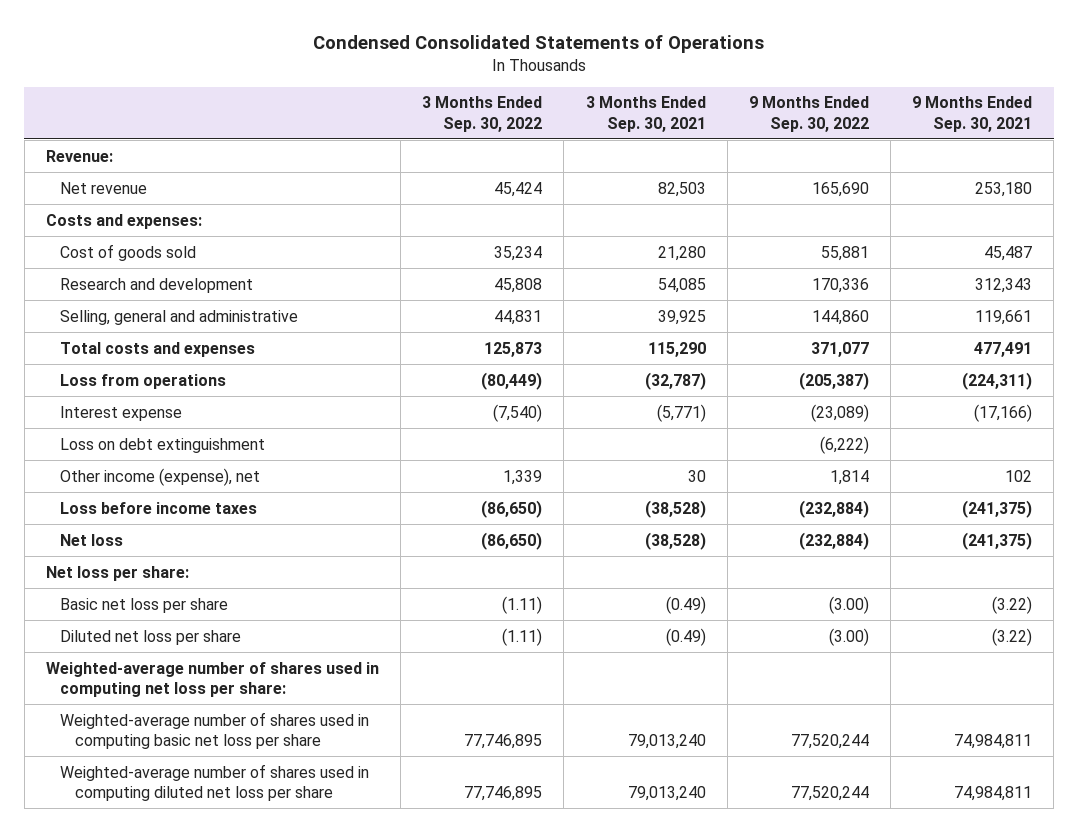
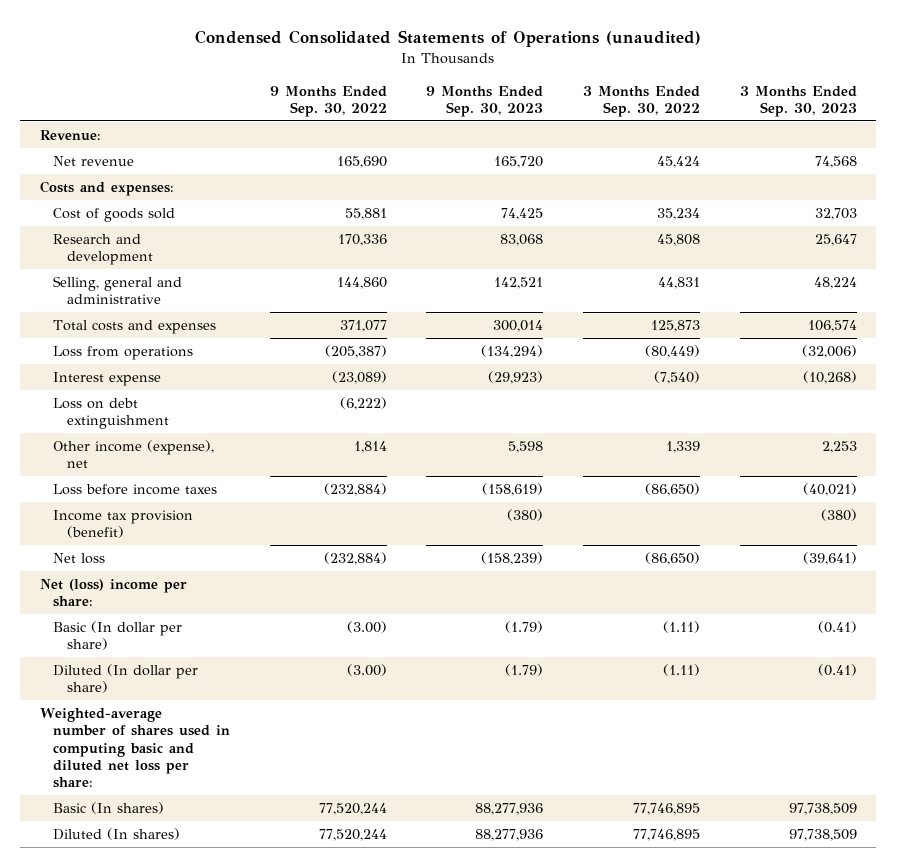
- Condensed Consolidated Statements of Operations
+ Condensed Consolidated Statements of Operations (unaudited)
- | 3 Months Ended Sep. 30, 2022 | 3 Months Ended Sep. 30, 2021 | 9 Months Ended Sep. 30, 2022 | 9 Months Ended Sep. 30, 2021
+ | 9 Months Ended Sep. 30, 2022 | 9 Months Ended Sep. 30, 2023 | 3 Months Ended Sep. 30, 2022 | 3 Months Ended Sep. 30, 2023
+ Income tax provision (benefit) | | (380) | | (380)
- Net loss per share:
- Basic net loss per share | (1.11) | (0.49) | (3.00) | (3.22)
- Diluted net loss per share | (1.11) | (0.49) | (3.00) | (3.22)
- Weighted-average number of shares used in computing net loss per share:
- Weighted-average number of shares used in computing basic net loss per share | 77,746,895 | 79,013,240 | 77,520,244 | 74,984,811
- Weighted-average number of shares used in computing diluted net loss per share | 77,746,895 | 79,013,240 | 77,520,244 | 74,984,811
+ Net (loss) income per share:
+ Basic (In dollar per share) | (3.00) | (1.79) | (1.11) | (0.41)
+ Diluted (In dollar per share) | (3.00) | (1.79) | (1.11) | (0.41)
+ Weighted-average number of shares used in computing basic and diluted net loss per share:
+ Basic (In shares) | 77,520,244 | 88,277,936 | 77,746,895 | 97,738,509
+ Diluted (In shares) | 77,520,244 | 88,277,936 | 77,746,895 | 97,738,509

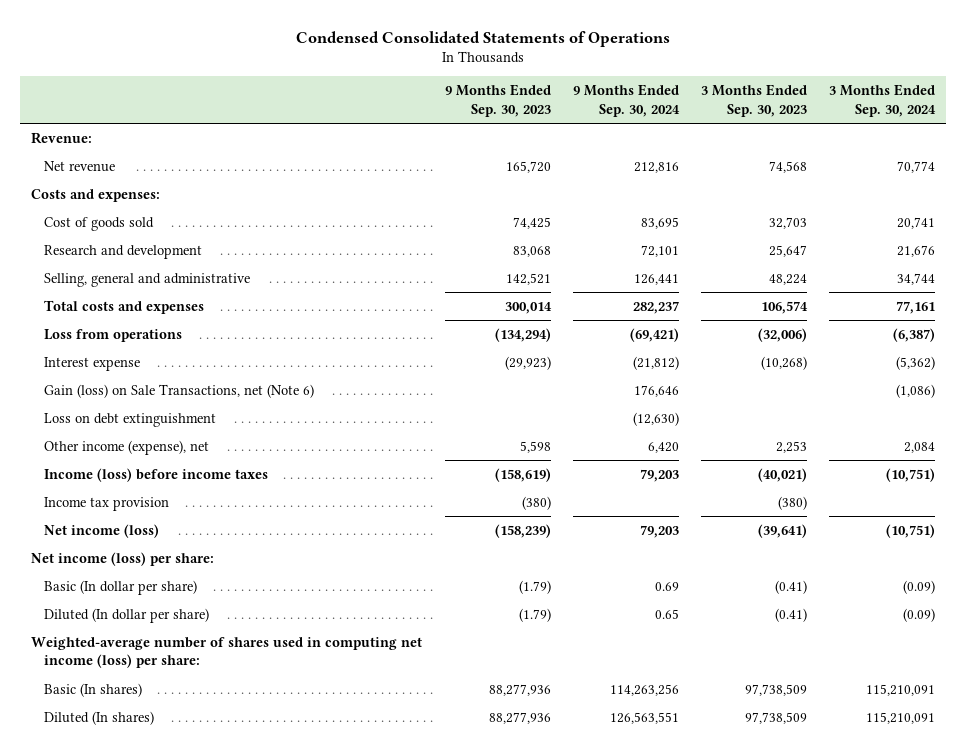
- Condensed Consolidated Statements of Operations (unaudited)
+ Condensed Consolidated Statements of Operations
- | 9 Months Ended Sep. 30, 2022 | 9 Months Ended Sep. 30, 2023 | 3 Months Ended Sep. 30, 2022 | 3 Months Ended Sep. 30, 2023
+ | 9 Months Ended Sep. 30, 2023 | 9 Months Ended Sep. 30, 2024 | 3 Months Ended Sep. 30, 2023 | 3 Months Ended Sep. 30, 2024
+ Gain (loss) on Sale Transactions, net (Note 6) | | 176,646 | | (1,086)
- Loss before income taxes | (232,884) | (158,619) | (86,650) | (40,021)
- Income tax provision (benefit) | | (380) | | (380)
- Net loss | (232,884) | (158,239) | (86,650) | (39,641)
- Net (loss) income per share:
+ Income (loss) before income taxes | (158,619) | 79,203 | (40,021) | (10,751)
+ Income tax provision | (380) | | (380) |
+ Net income (loss) | (158,239) | 79,203 | (39,641) | (10,751)
+ Net income (loss) per share:
- Weighted-average number of shares used in computing basic and diluted net loss per share:
+ Weighted-average number of shares used in computing net income (loss) per share:

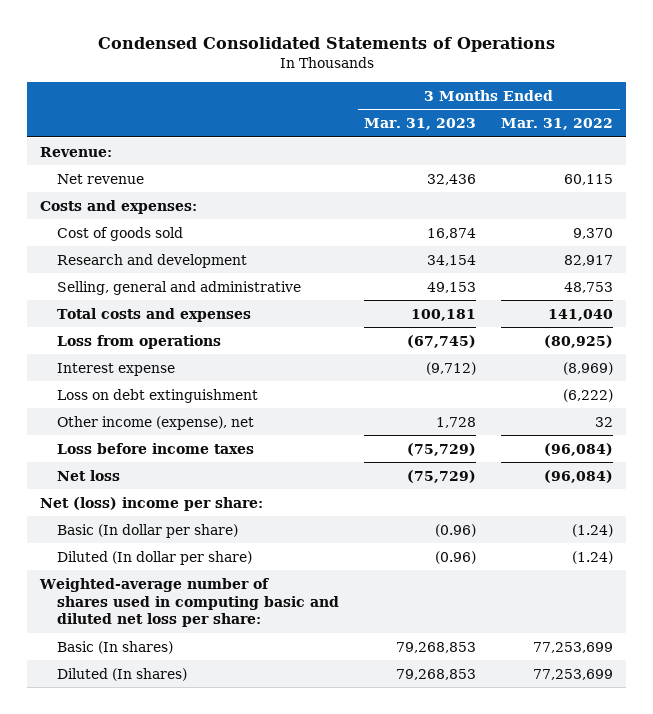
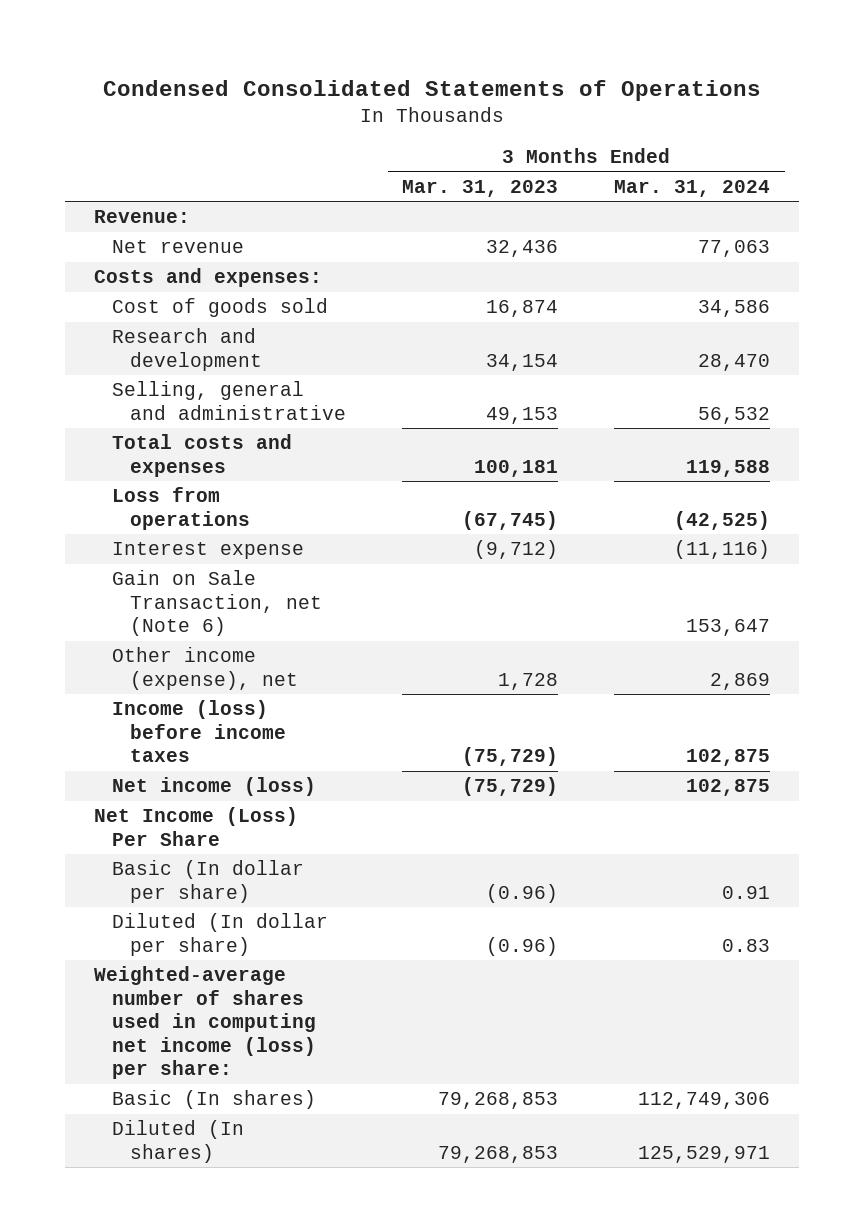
- | 3 Months Ended Mar. 31, 2023 | 3 Months Ended Mar. 31, 2022
+ | 3 Months Ended Mar. 31, 2023 | 3 Months Ended Mar. 31, 2024
- Loss on debt extinguishment | | (6,222)
+ Gain on Sale Transaction, net (Note 6) | | 153,647
- Loss before income taxes | (75,729) | (96,084)
- Net loss | (75,729) | (96,084)
- Net (loss) income per share:
+ Income (loss) before income taxes | (75,729) | 102,875
+ Net income (loss) | (75,729) | 102,875
+ Net Income (Loss) Per Share
- Weighted-average number of shares used in computing basic and diluted net loss per share:
+ Weighted-average number of shares used in computing net income (loss) per share:

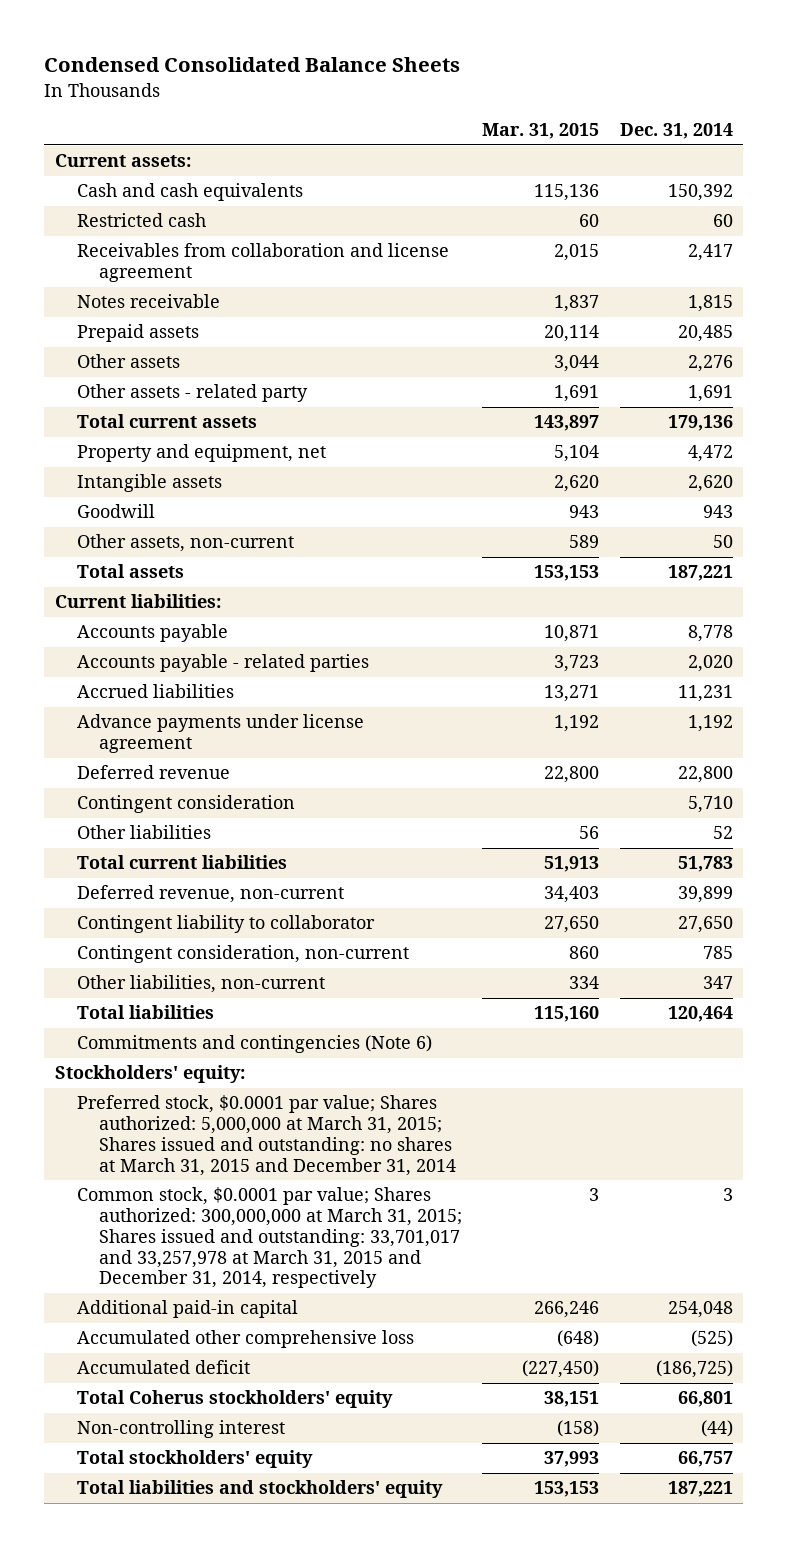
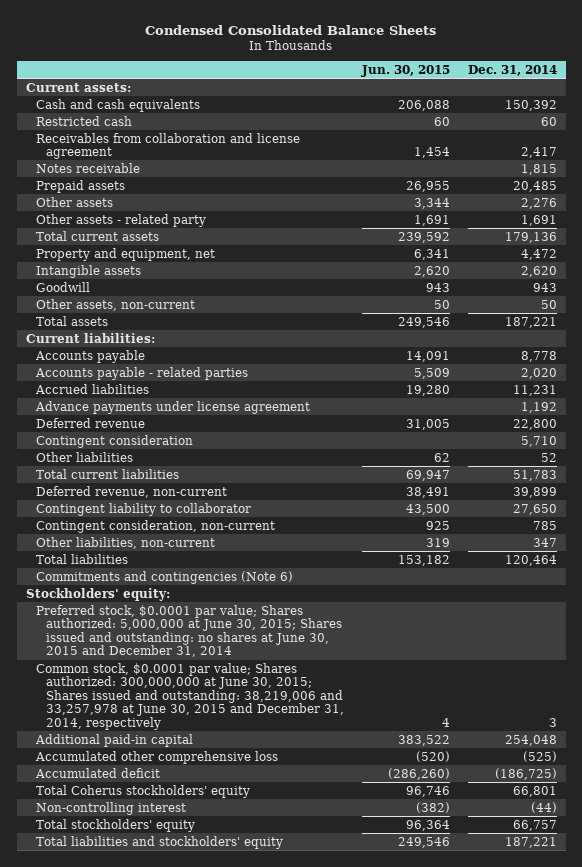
- | Mar. 31, 2015 | Dec. 31, 2014
+ | Jun. 30, 2015 | Dec. 31, 2014
- Preferred stock, $0.0001 par value; Shares authorized: 5,000,000 at March 31, 2015; Shares issued and outstanding: no shares at March 31, 2015 and December 31, 2014
- Common stock, $0.0001 par value; Shares authorized: 300,000,000 at March 31, 2015; Shares issued and outstanding: 33,701,017 and 33,257,978 at March 31, 2015 and December 31, 2014, respectively | 3 | 3
+ Preferred stock, $0.0001 par value; Shares authorized: 5,000,000 at June 30, 2015; Shares issued and outstanding: no shares at June 30, 2015 and December 31, 2014
+ Common stock, $0.0001 par value; Shares authorized: 300,000,000 at June 30, 2015; Shares issued and outstanding: 38,219,006 and 33,257,978 at June 30, 2015 and December 31, 2014, respectively | 4 | 3

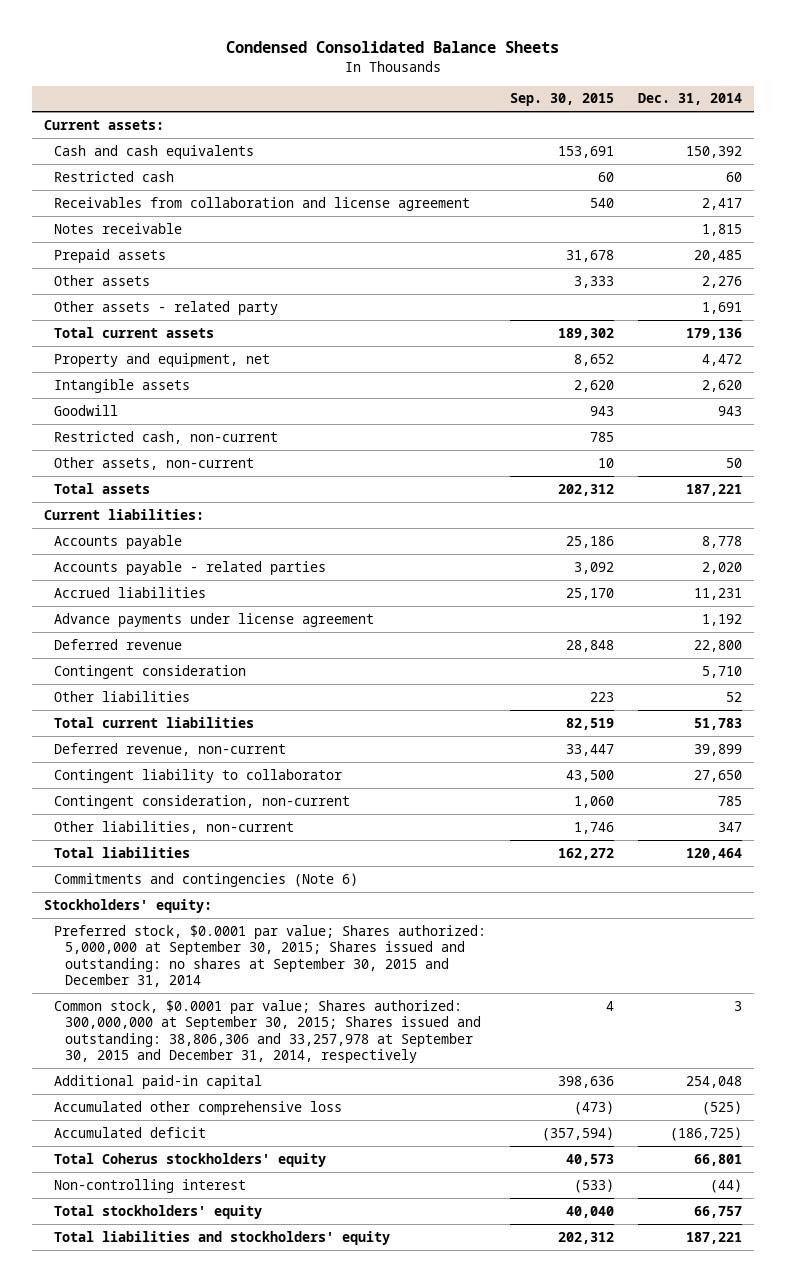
- | Jun. 30, 2015 | Dec. 31, 2014
+ | Sep. 30, 2015 | Dec. 31, 2014
+ Restricted cash, non-current | 785 |
- Preferred stock, $0.0001 par value; Shares authorized: 5,000,000 at June 30, 2015; Shares issued and outstanding: no shares at June 30, 2015 and December 31, 2014
- Common stock, $0.0001 par value; Shares authorized: 300,000,000 at June 30, 2015; Shares issued and outstanding: 38,219,006 and 33,257,978 at June 30, 2015 and December 31, 2014, respectively | 4 | 3
+ Preferred stock, $0.0001 par value; Shares authorized: 5,000,000 at September 30, 2015; Shares issued and outstanding: no shares at September 30, 2015 and December 31, 2014
+ Common stock, $0.0001 par value; Shares authorized: 300,000,000 at September 30, 2015; Shares issued and outstanding: 38,806,306 and 33,257,978 at September 30, 2015 and December 31, 2014, respectively | 4 | 3

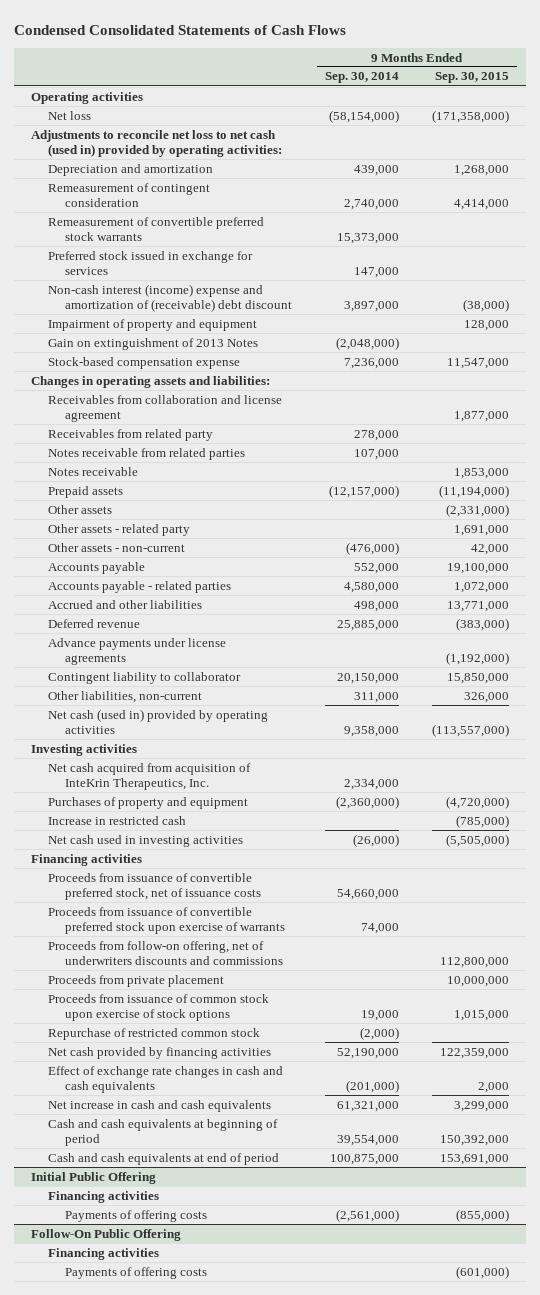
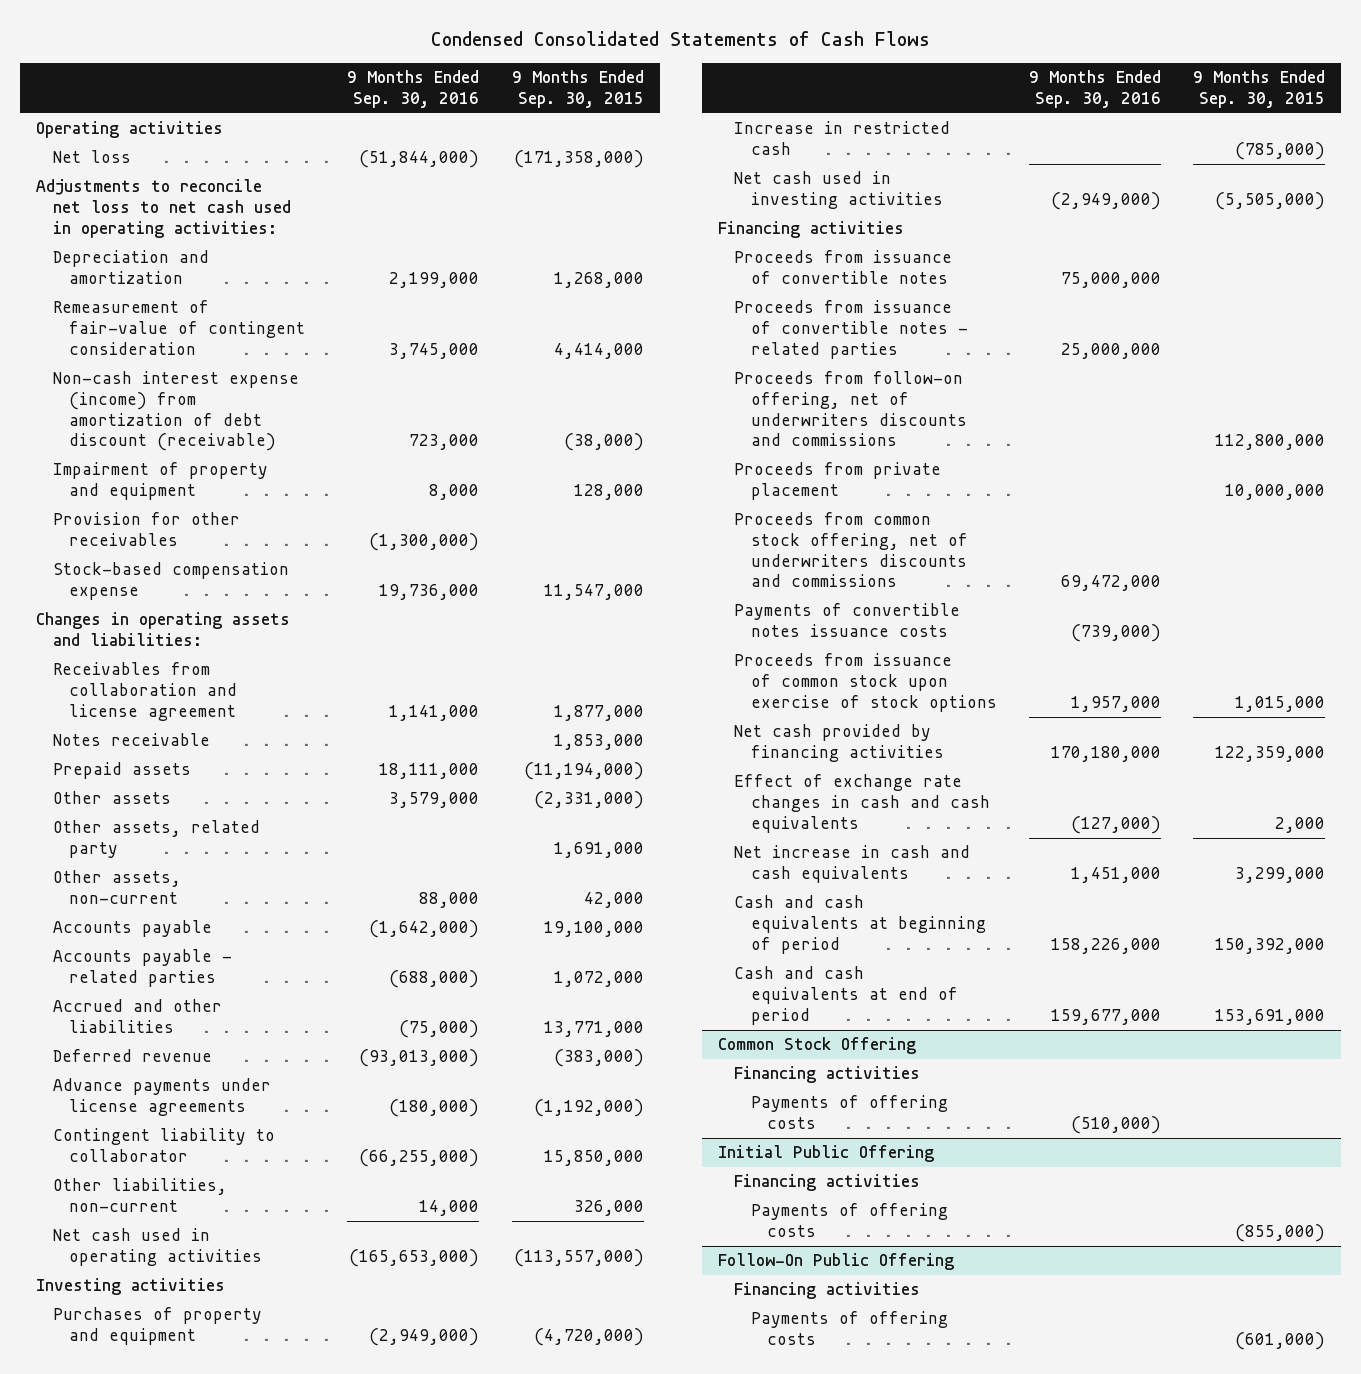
- | 9 Months Ended Sep. 30, 2014 | 9 Months Ended Sep. 30, 2015
+ | 9 Months Ended Sep. 30, 2016 | 9 Months Ended Sep. 30, 2015
- Adjustments to reconcile net loss to net cash (used in) provided by operating activities:
+ Adjustments to reconcile net loss to net cash used in operating activities:
- Remeasurement of contingent consideration | 2,740,000 | 4,414,000
- Remeasurement of convertible preferred stock warrants | 15,373,000 |
- Preferred stock issued in exchange for services | 147,000 |
- Non-cash interest (income) expense and amortization of (receivable) debt discount | 3,897,000 | (38,000)
+ Remeasurement of fair-value of contingent consideration | 3,745,000 | 4,414,000
+ Non-cash interest expense (income) from amortization of debt discount (receivable) | 723,000 | (38,000)
- Gain on extinguishment of 2013 Notes | (2,048,000) |
+ Provision for other receivables | (1,300,000) |
- Receivables from related party | 278,000 |
- Notes receivable from related parties | 107,000 |
- Other assets - related party | | 1,691,000
- Other assets - non-current | (476,000) | 42,000
+ Other assets, related party | | 1,691,000
+ Other assets, non-current | 88,000 | 42,000
- Net cash (used in) provided by operating activities | 9,358,000 | (113,557,000)
+ Net cash used in operating activities | (165,653,000) | (113,557,000)
- Net cash acquired from acquisition of InteKrin Therapeutics, Inc. | 2,334,000 |
- Proceeds from issuance of convertible preferred stock, net of issuance costs | 54,660,000 |
- Proceeds from issuance of convertible preferred stock upon exercise of warrants | 74,000 |
+ Proceeds from issuance of convertible notes | 75,000,000 |
+ Proceeds from issuance of convertible notes - related parties | 25,000,000 |
+ Proceeds from common stock offering, net of underwriters discounts and commissions | 69,472,000 |
+ Payments of convertible notes issuance costs | (739,000) |
- Repurchase of restricted common stock | (2,000) |
+ Common Stock Offering
+ Financing activities
+ Payments of offering costs | (510,000) |

